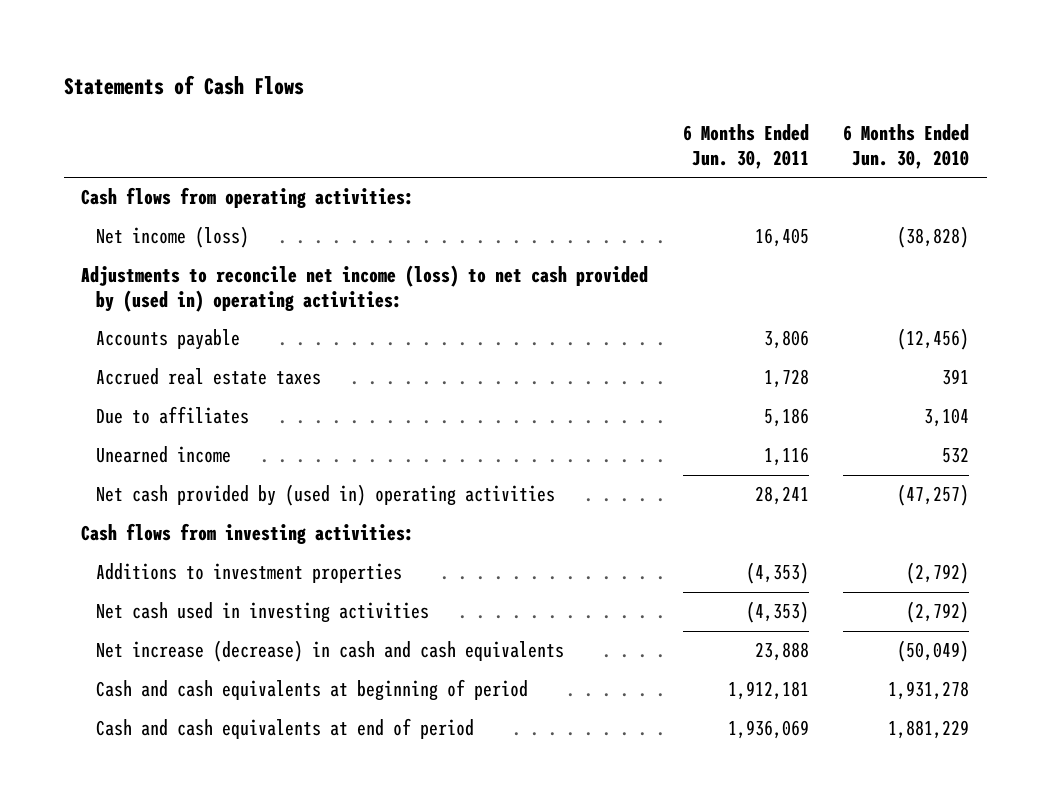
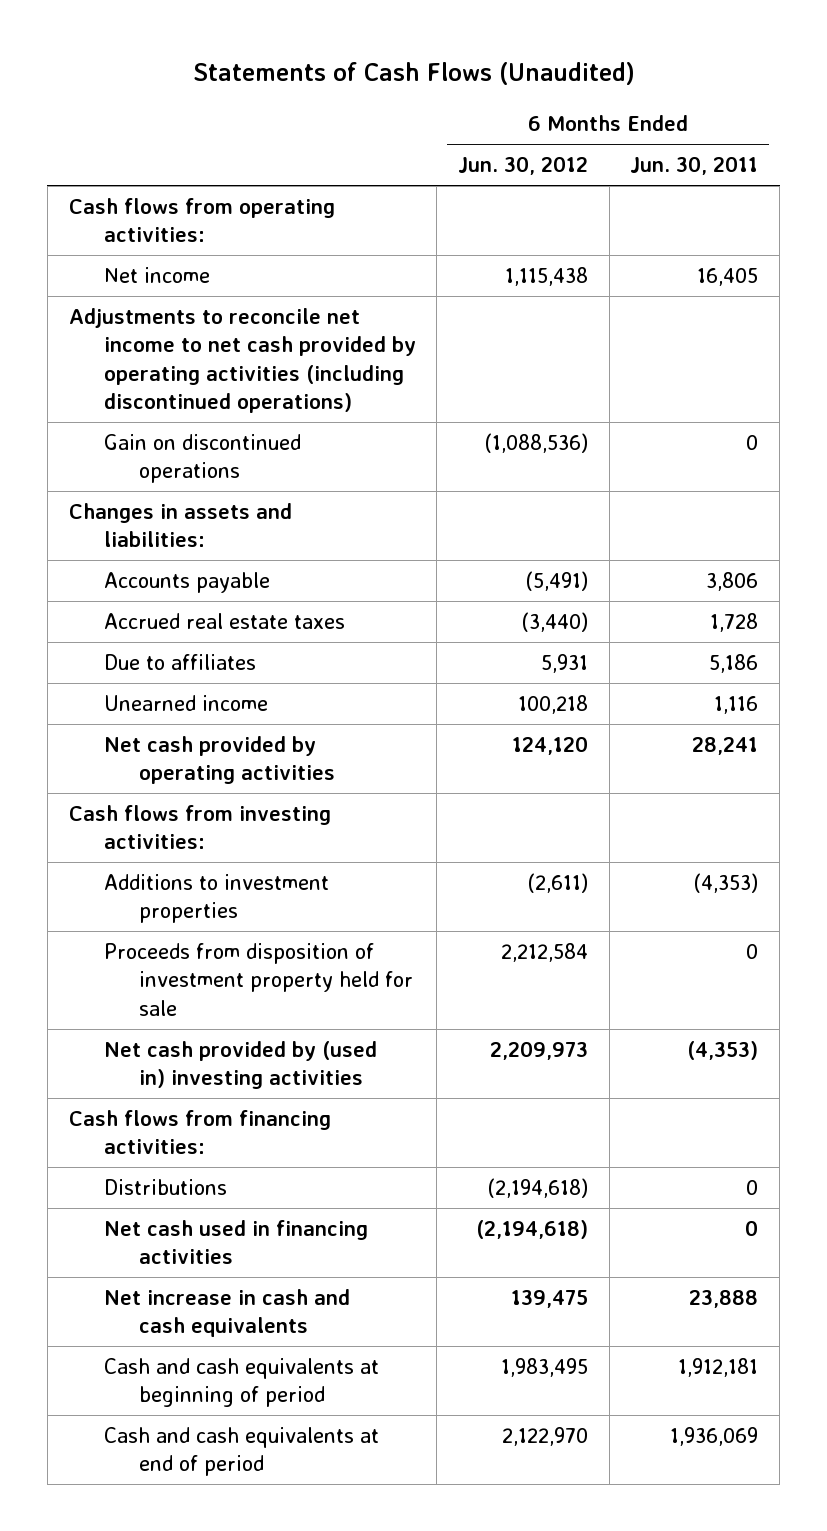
- Statements of Cash Flows
+ Statements of Cash Flows (Unaudited)
- | 6 Months Ended Jun. 30, 2011 | 6 Months Ended Jun. 30, 2010
+ | 6 Months Ended Jun. 30, 2012 | 6 Months Ended Jun. 30, 2011
- Net income (loss) | 16,405 | (38,828)
- Adjustments to reconcile net income (loss) to net cash provided by (used in) operating activities:
+ Net income | 1,115,438 | 16,405
+ Adjustments to reconcile net income to net cash provided by operating activities (including discontinued operations)
+ Gain on discontinued operations | (1,088,536) | 0
+ Changes in assets and liabilities:
- Net cash provided by (used in) operating activities | 28,241 | (47,257)
+ Net cash provided by operating activities | 124,120 | 28,241
- Net cash used in investing activities | (4,353) | (2,792)
- Net increase (decrease) in cash and cash equivalents | 23,888 | (50,049)
+ Proceeds from disposition of investment property held for sale | 2,212,584 | 0
+ Net cash provided by (used in) investing activities | 2,209,973 | (4,353)
+ Cash flows from financing activities:
+ Distributions | (2,194,618) | 0
+ Net cash used in financing activities | (2,194,618) | 0
+ Net increase in cash and cash equivalents | 139,475 | 23,888

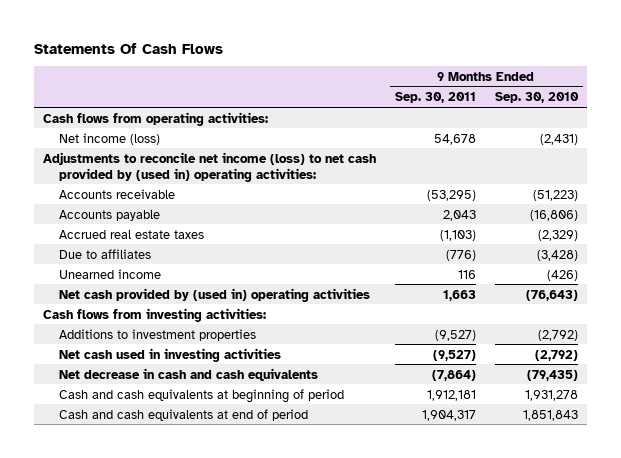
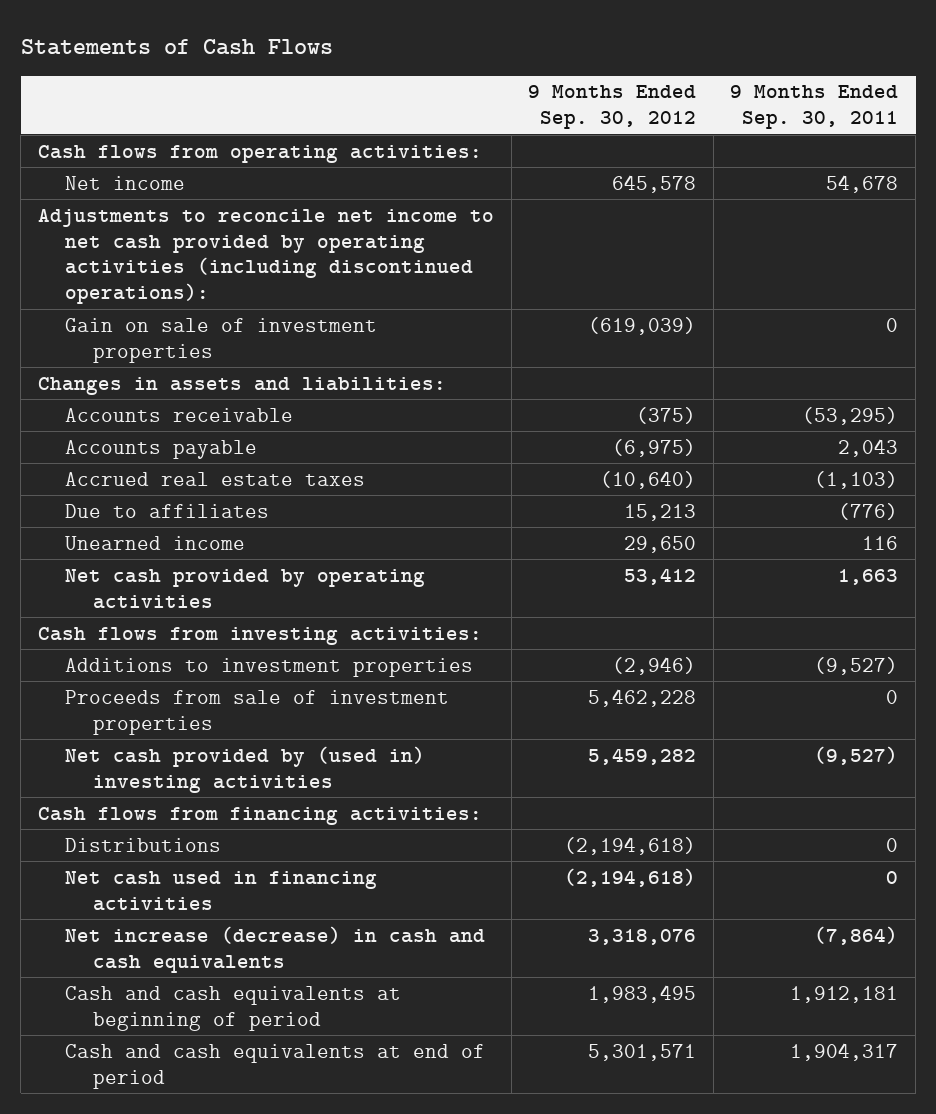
- Statements Of Cash Flows
+ Statements of Cash Flows
- | 9 Months Ended Sep. 30, 2011 | 9 Months Ended Sep. 30, 2010
+ | 9 Months Ended Sep. 30, 2012 | 9 Months Ended Sep. 30, 2011
- Net income (loss) | 54,678 | (2,431)
- Adjustments to reconcile net income (loss) to net cash provided by (used in) operating activities:
+ Net income | 645,578 | 54,678
+ Adjustments to reconcile net income to net cash provided by operating activities (including discontinued operations):
+ Gain on sale of investment properties | (619,039) | 0
+ Changes in assets and liabilities:
- Net cash provided by (used in) operating activities | 1,663 | (76,643)
+ Net cash provided by operating activities | 53,412 | 1,663
- Net cash used in investing activities | (9,527) | (2,792)
- Net decrease in cash and cash equivalents | (7,864) | (79,435)
+ Proceeds from sale of investment properties | 5,462,228 | 0
+ Net cash provided by (used in) investing activities | 5,459,282 | (9,527)
+ Cash flows from financing activities:
+ Distributions | (2,194,618) | 0
+ Net cash used in financing activities | (2,194,618) | 0
+ Net increase (decrease) in cash and cash equivalents | 3,318,076 | (7,864)

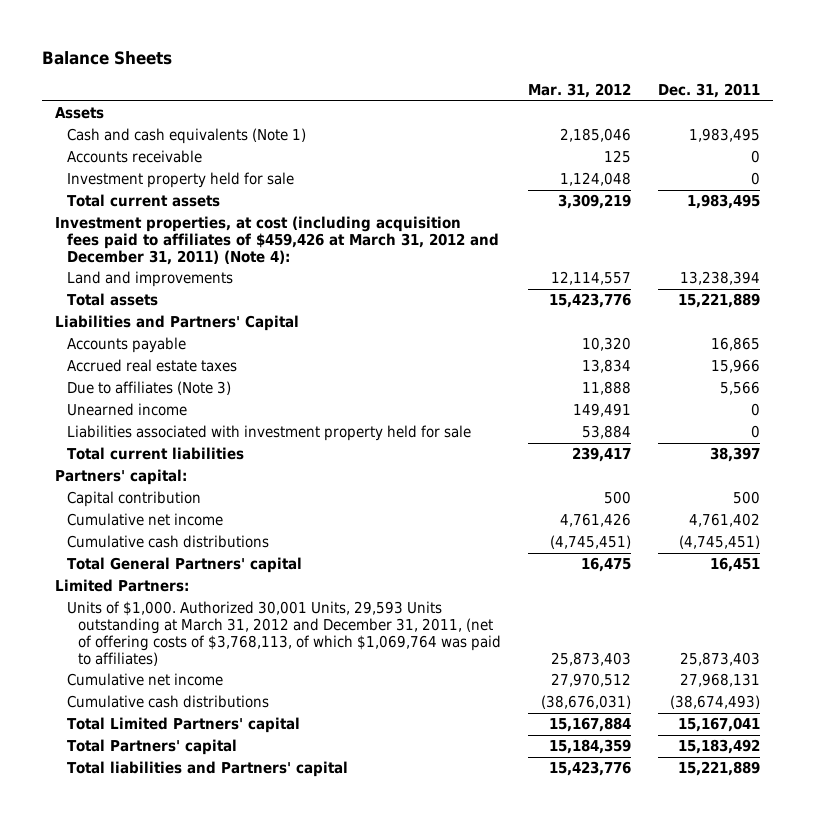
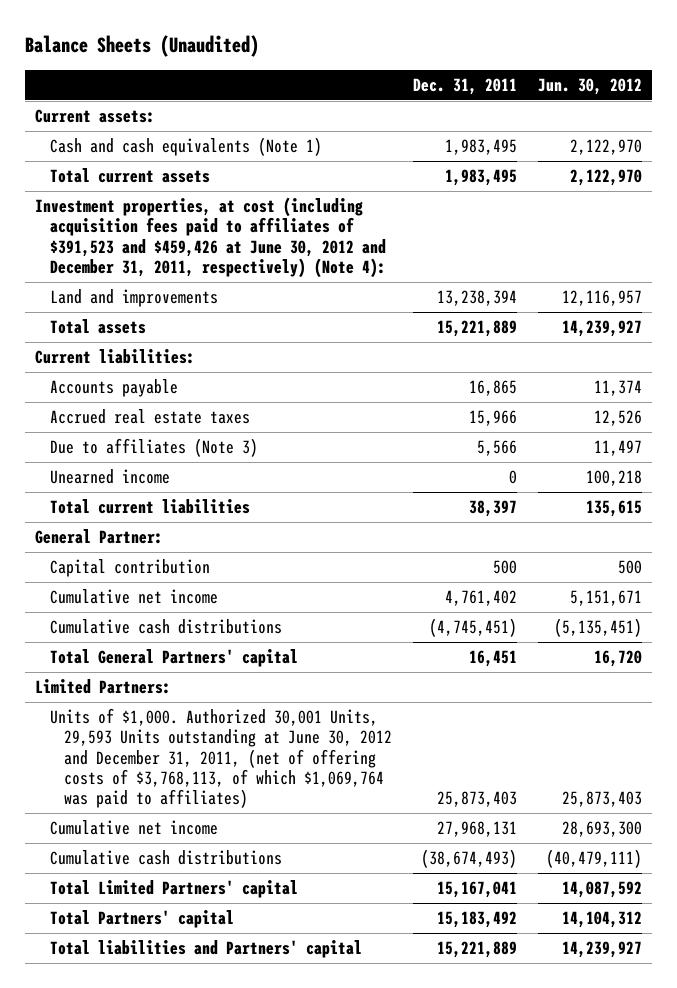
- Balance Sheets
+ Balance Sheets (Unaudited)
- | Mar. 31, 2012 | Dec. 31, 2011
+ | Dec. 31, 2011 | Jun. 30, 2012
- Assets
+ Current assets:
- Accounts receivable | 125 | 0
- Investment property held for sale | 1,124,048 | 0
- Investment properties, at cost (including acquisition fees paid to affiliates of $459,426 at March 31, 2012 and December 31, 2011) (Note 4):
+ Investment properties, at cost (including acquisition fees paid to affiliates of $391,523 and $459,426 at June 30, 2012 and December 31, 2011, respectively) (Note 4):
- Liabilities and Partners' Capital
+ Current liabilities:
- Liabilities associated with investment property held for sale | 53,884 | 0
- Partners' capital:
+ General Partner:
- Units of $1,000. Authorized 30,001 Units, 29,593 Units outstanding at March 31, 2012 and December 31, 2011, (net of offering costs of $3,768,113, of which $1,069,764 was paid to affiliates) | 25,873,403 | 25,873,403
+ Units of $1,000. Authorized 30,001 Units, 29,593 Units outstanding at June 30, 2012 and December 31, 2011, (net of offering costs of $3,768,113, of which $1,069,764 was paid to affiliates) | 25,873,403 | 25,873,403

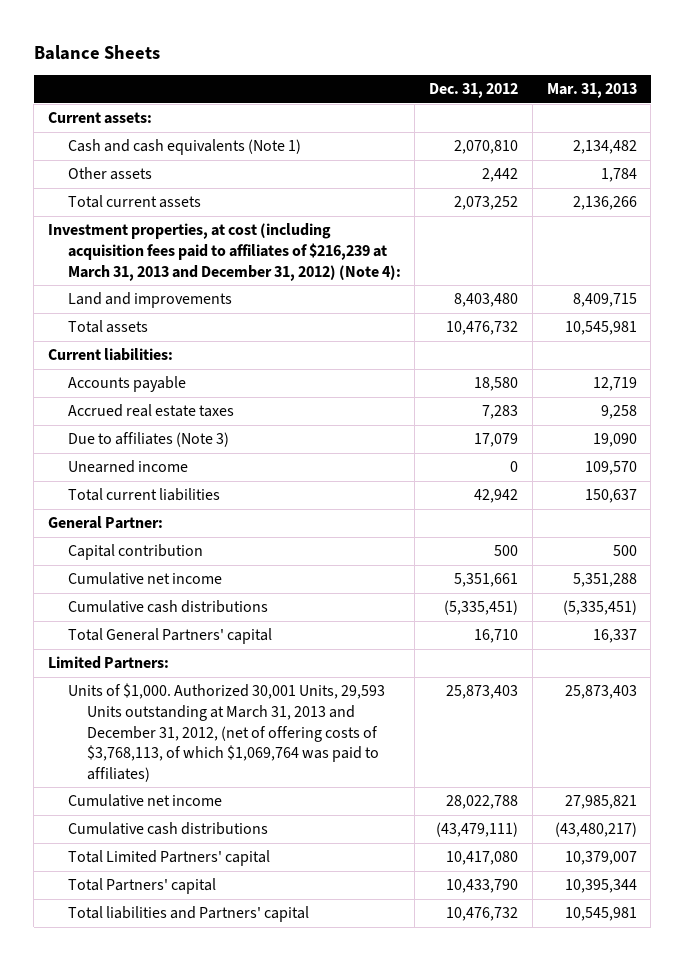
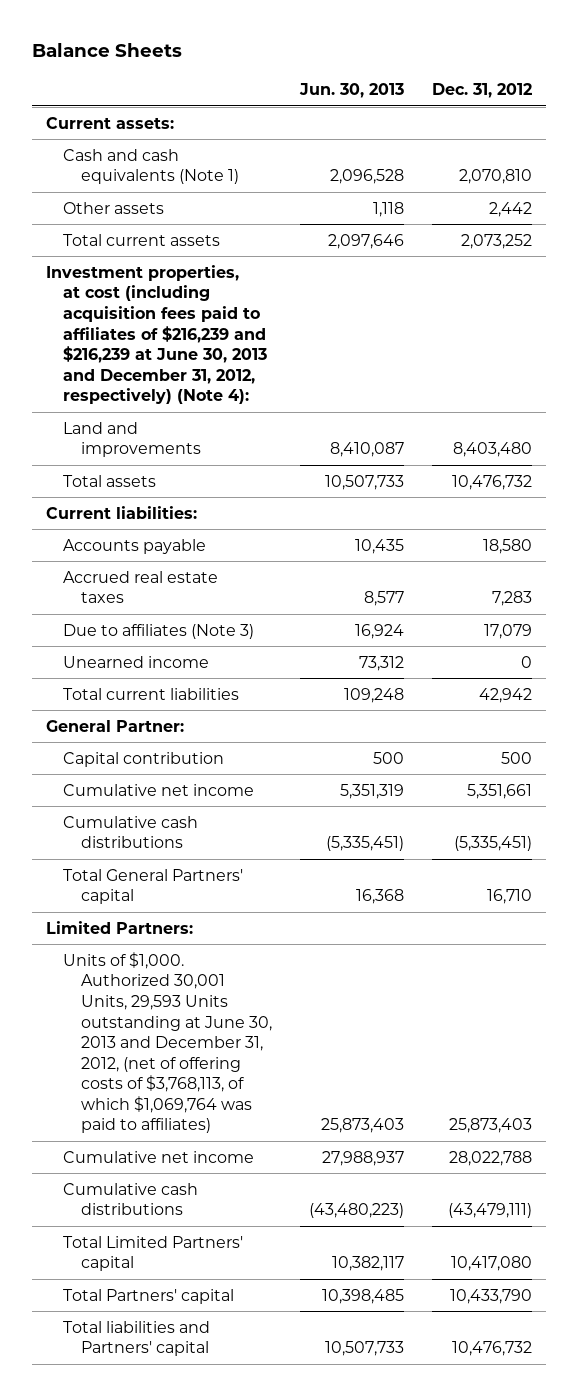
- | Dec. 31, 2012 | Mar. 31, 2013
+ | Jun. 30, 2013 | Dec. 31, 2012
- Investment properties, at cost (including acquisition fees paid to affiliates of $216,239 at March 31, 2013 and December 31, 2012) (Note 4):
+ Investment properties, at cost (including acquisition fees paid to affiliates of $216,239 and $216,239 at June 30, 2013 and December 31, 2012, respectively) (Note 4):
- Units of $1,000. Authorized 30,001 Units, 29,593 Units outstanding at March 31, 2013 and December 31, 2012, (net of offering costs of $3,768,113, of which $1,069,764 was paid to affiliates) | 25,873,403 | 25,873,403
+ Units of $1,000. Authorized 30,001 Units, 29,593 Units outstanding at June 30, 2013 and December 31, 2012, (net of offering costs of $3,768,113, of which $1,069,764 was paid to affiliates) | 25,873,403 | 25,873,403

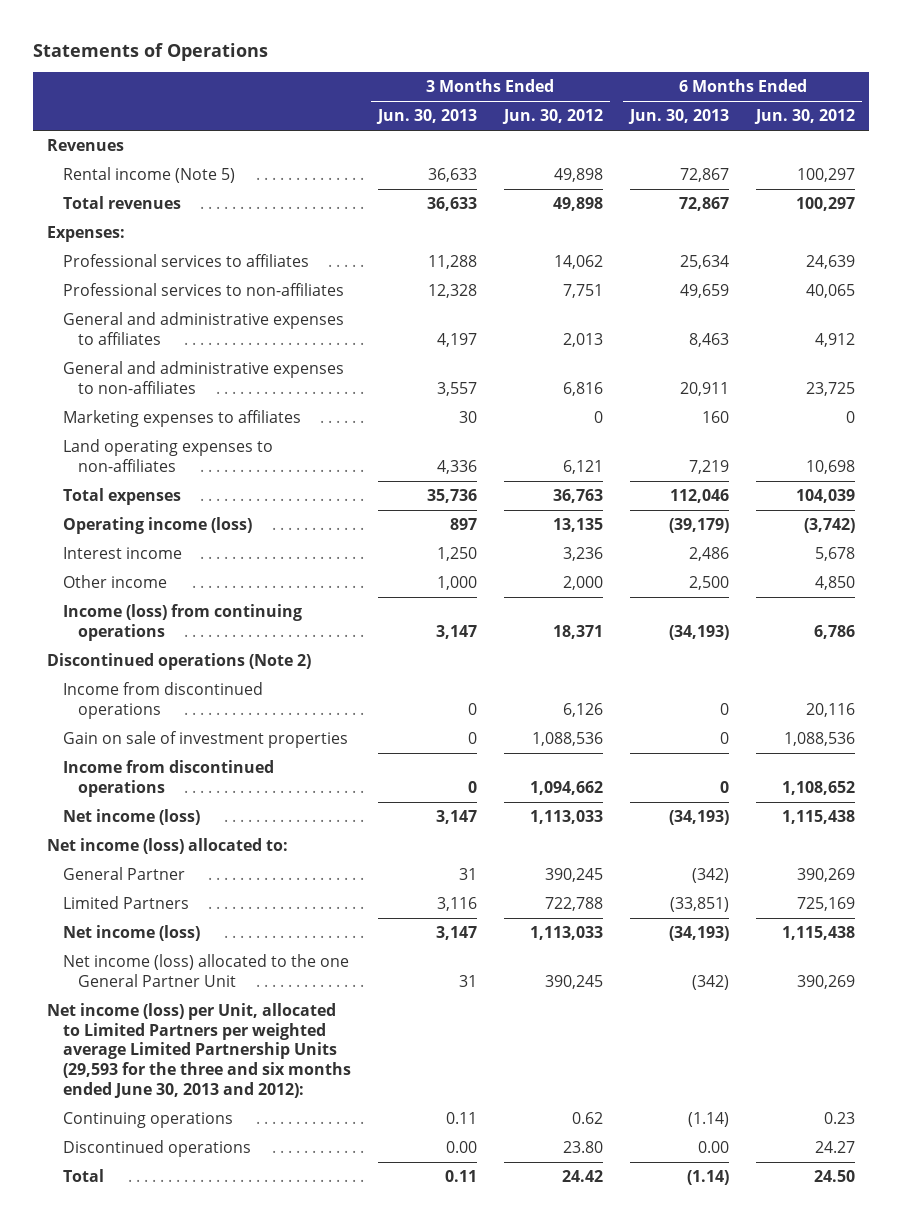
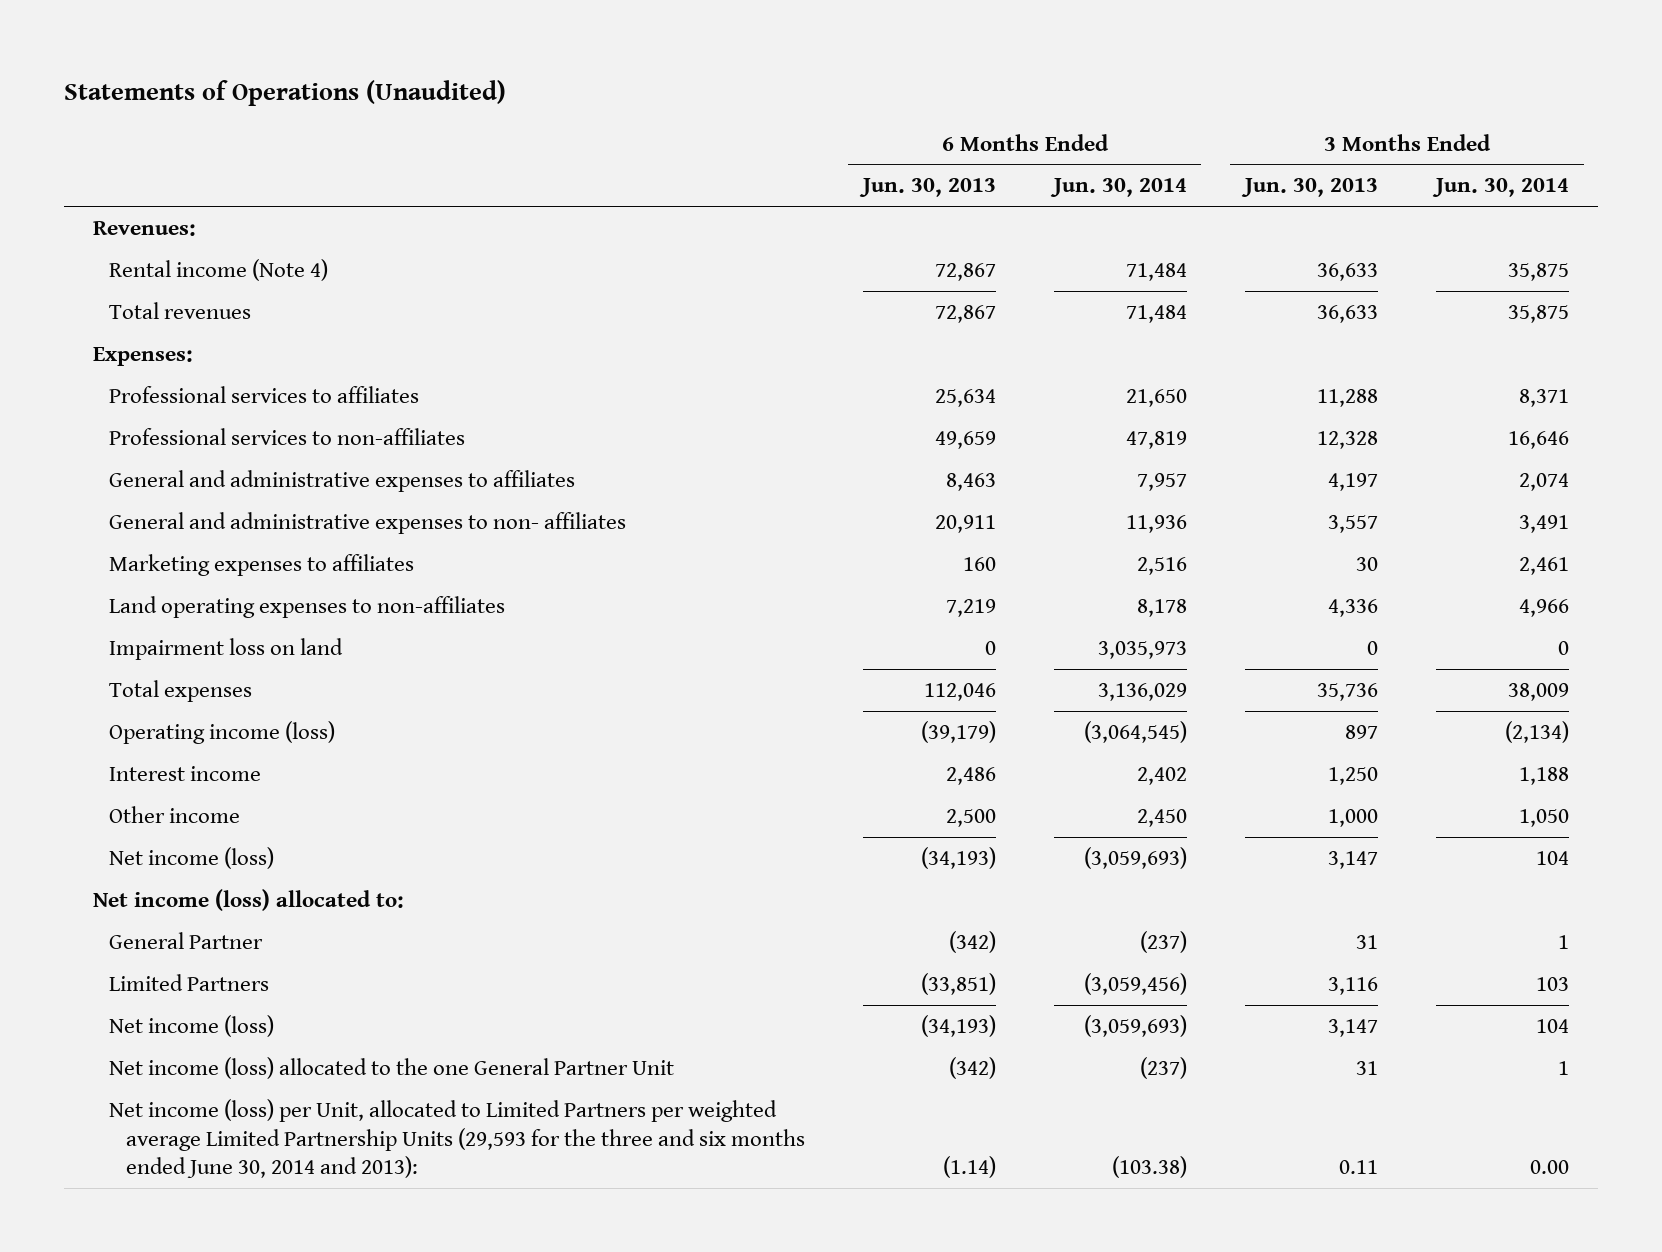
- Statements of Operations
+ Statements of Operations (Unaudited)
- | 3 Months Ended Jun. 30, 2013 | 3 Months Ended Jun. 30, 2012 | 6 Months Ended Jun. 30, 2013 | 6 Months Ended Jun. 30, 2012
+ | 6 Months Ended Jun. 30, 2013 | 6 Months Ended Jun. 30, 2014 | 3 Months Ended Jun. 30, 2013 | 3 Months Ended Jun. 30, 2014
- Revenues
- Rental income (Note 5) | 36,633 | 49,898 | 72,867 | 100,297
+ Revenues:
+ Rental income (Note 4) | 72,867 | 71,484 | 36,633 | 35,875
- General and administrative expenses to non-affiliates | 3,557 | 6,816 | 20,911 | 23,725
+ General and administrative expenses to non- affiliates | 20,911 | 11,936 | 3,557 | 3,491
+ Impairment loss on land | 0 | 3,035,973 | 0 | 0
- Income (loss) from continuing operations | 3,147 | 18,371 | (34,193) | 6,786
- Discontinued operations (Note 2)
- Income from discontinued operations | 0 | 6,126 | 0 | 20,116
- Gain on sale of investment properties | 0 | 1,088,536 | 0 | 1,088,536
- Income from discontinued operations | 0 | 1,094,662 | 0 | 1,108,652
- Net income (loss) per Unit, allocated to Limited Partners per weighted average Limited Partnership Units (29,593 for the three and six months ended June 30, 2013 and 2012):
- Continuing operations | 0.11 | 0.62 | (1.14) | 0.23
- Discontinued operations | 0.00 | 23.80 | 0.00 | 24.27
- Total | 0.11 | 24.42 | (1.14) | 24.50
+ Net income (loss) per Unit, allocated to Limited Partners per weighted average Limited Partnership Units (29,593 for the three and six months ended June 30, 2014 and 2013): | (1.14) | (103.38) | 0.11 | 0.00

